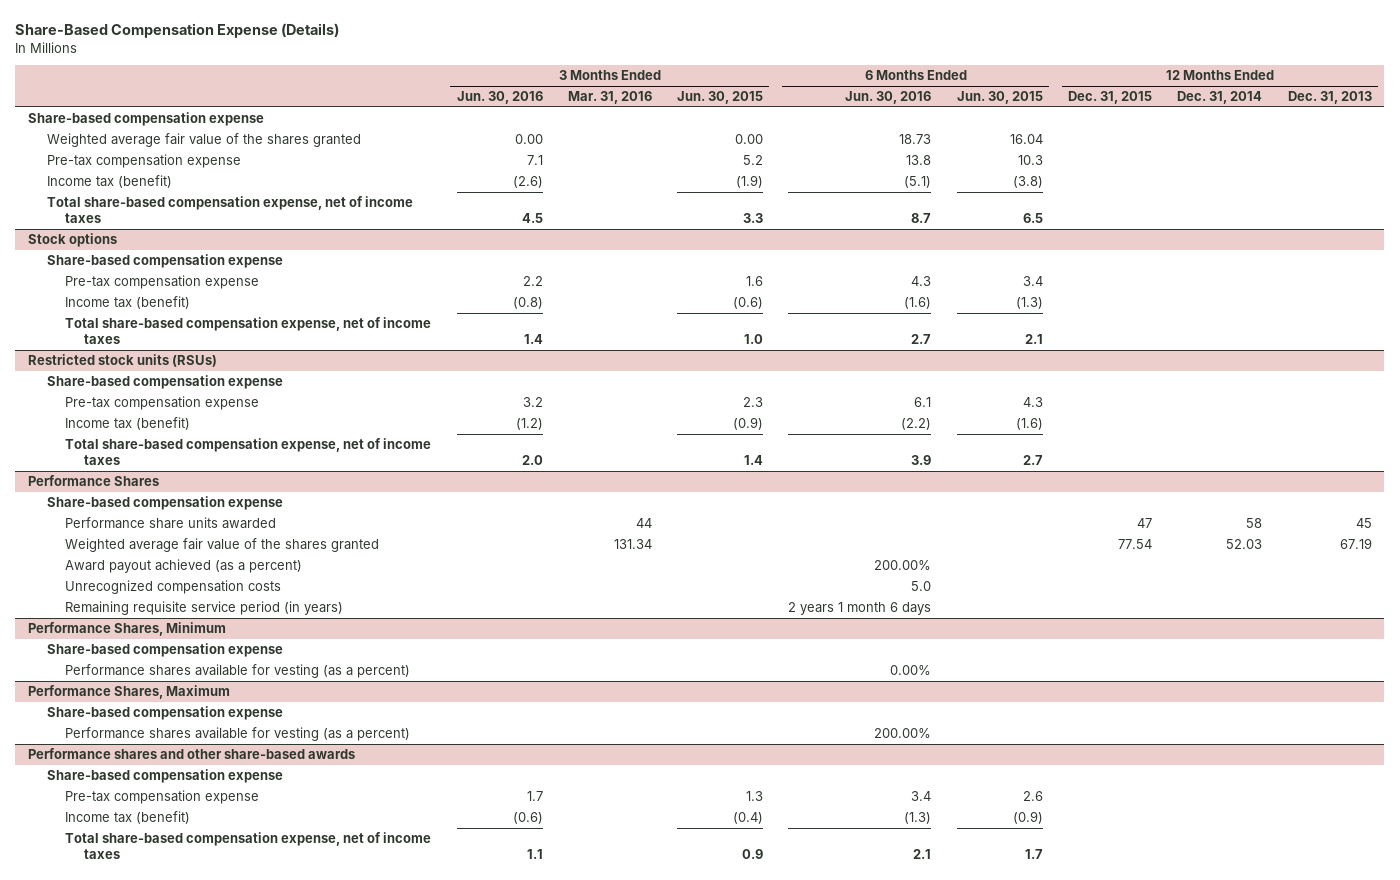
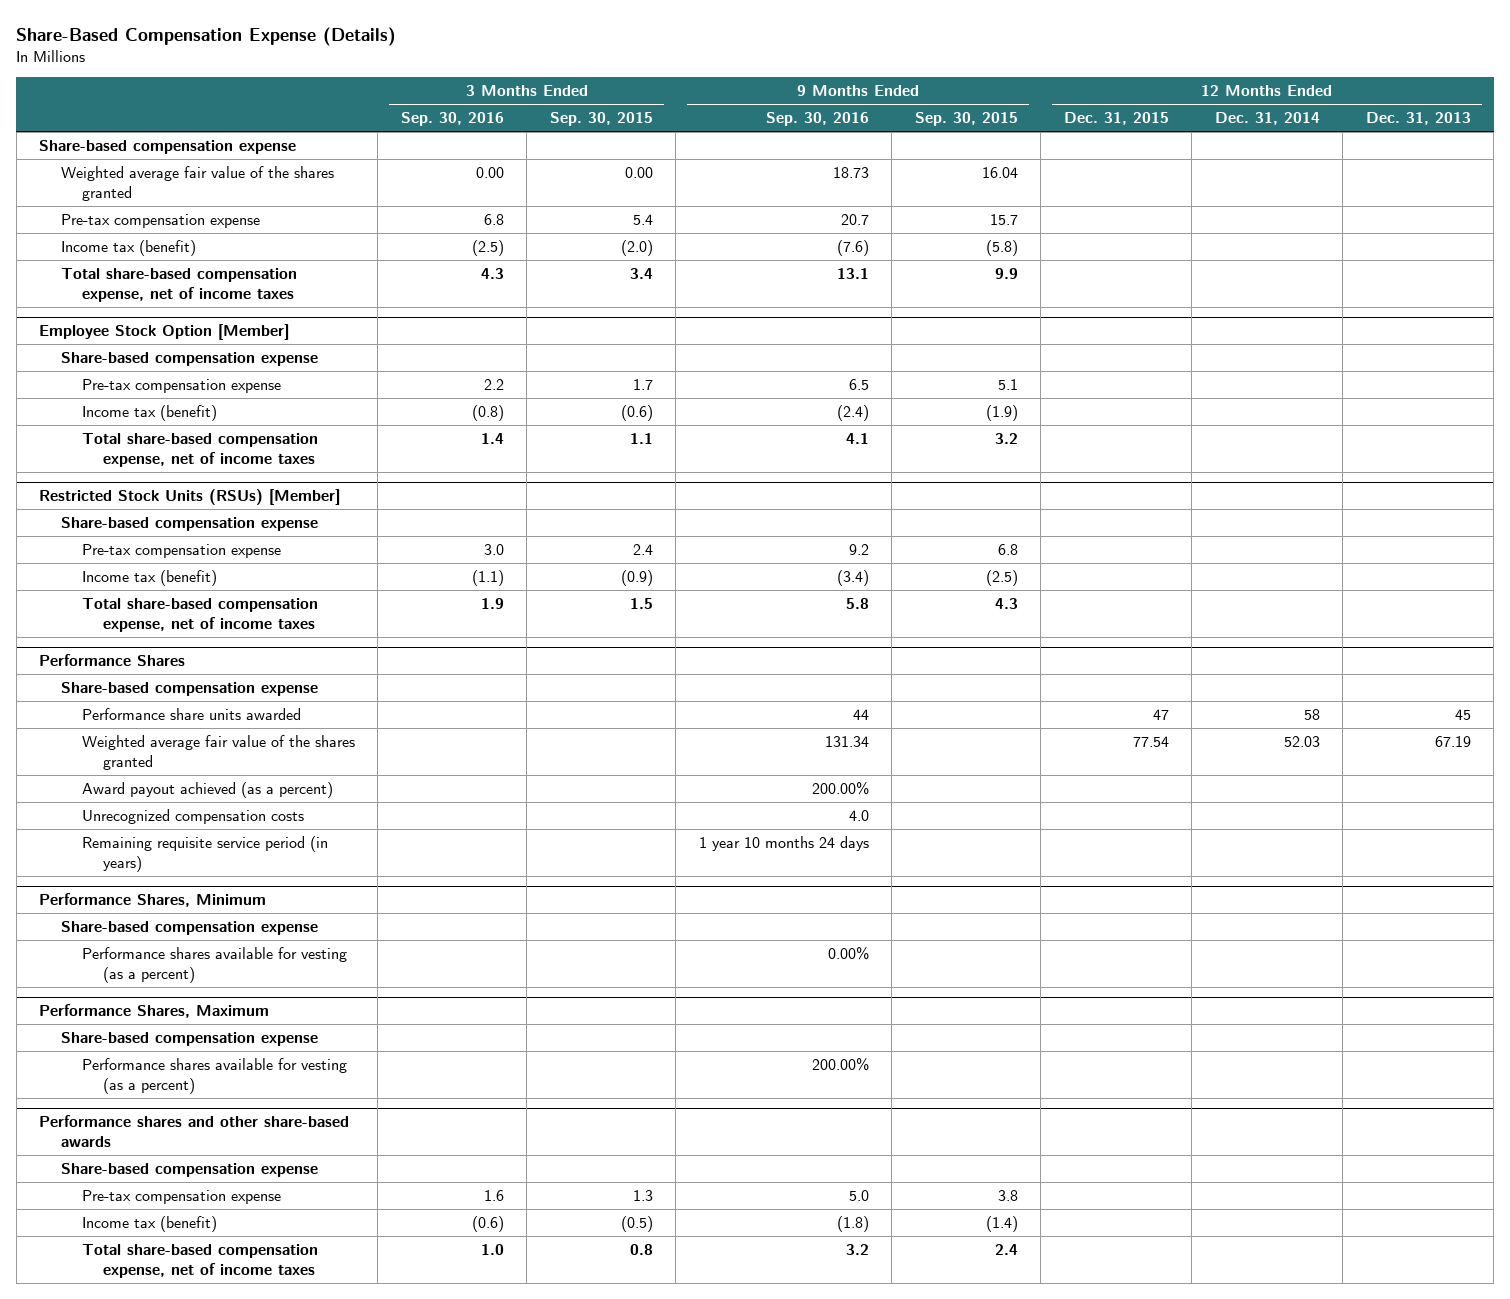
- | 3 Months Ended Jun. 30, 2016 | 3 Months Ended Mar. 31, 2016 | 3 Months Ended Jun. 30, 2015 | 6 Months Ended Jun. 30, 2016 | 6 Months Ended Jun. 30, 2015 | 12 Months Ended Dec. 31, 2015 | 12 Months Ended Dec. 31, 2014 | 12 Months Ended Dec. 31, 2013
+ | 3 Months Ended Sep. 30, 2016 | 3 Months Ended Sep. 30, 2015 | 9 Months Ended Sep. 30, 2016 | 9 Months Ended Sep. 30, 2015 | 12 Months Ended Dec. 31, 2015 | 12 Months Ended Dec. 31, 2014 | 12 Months Ended Dec. 31, 2013
- Stock options
+ Employee Stock Option [Member]
- Restricted stock units (RSUs)
+ Restricted Stock Units (RSUs) [Member]

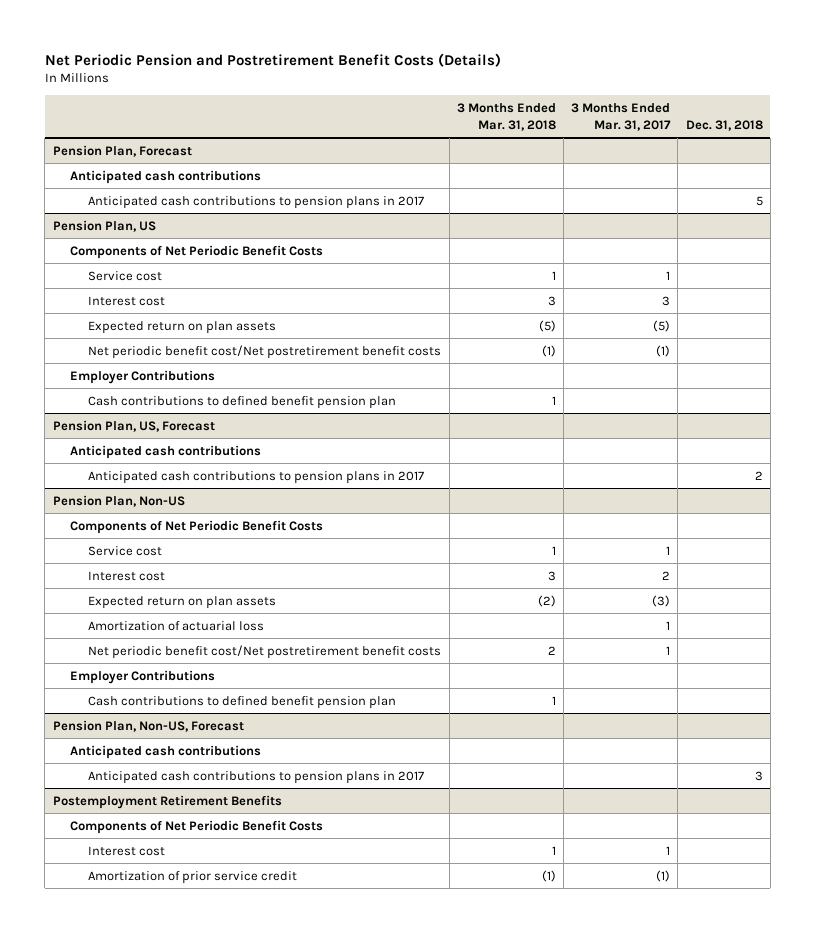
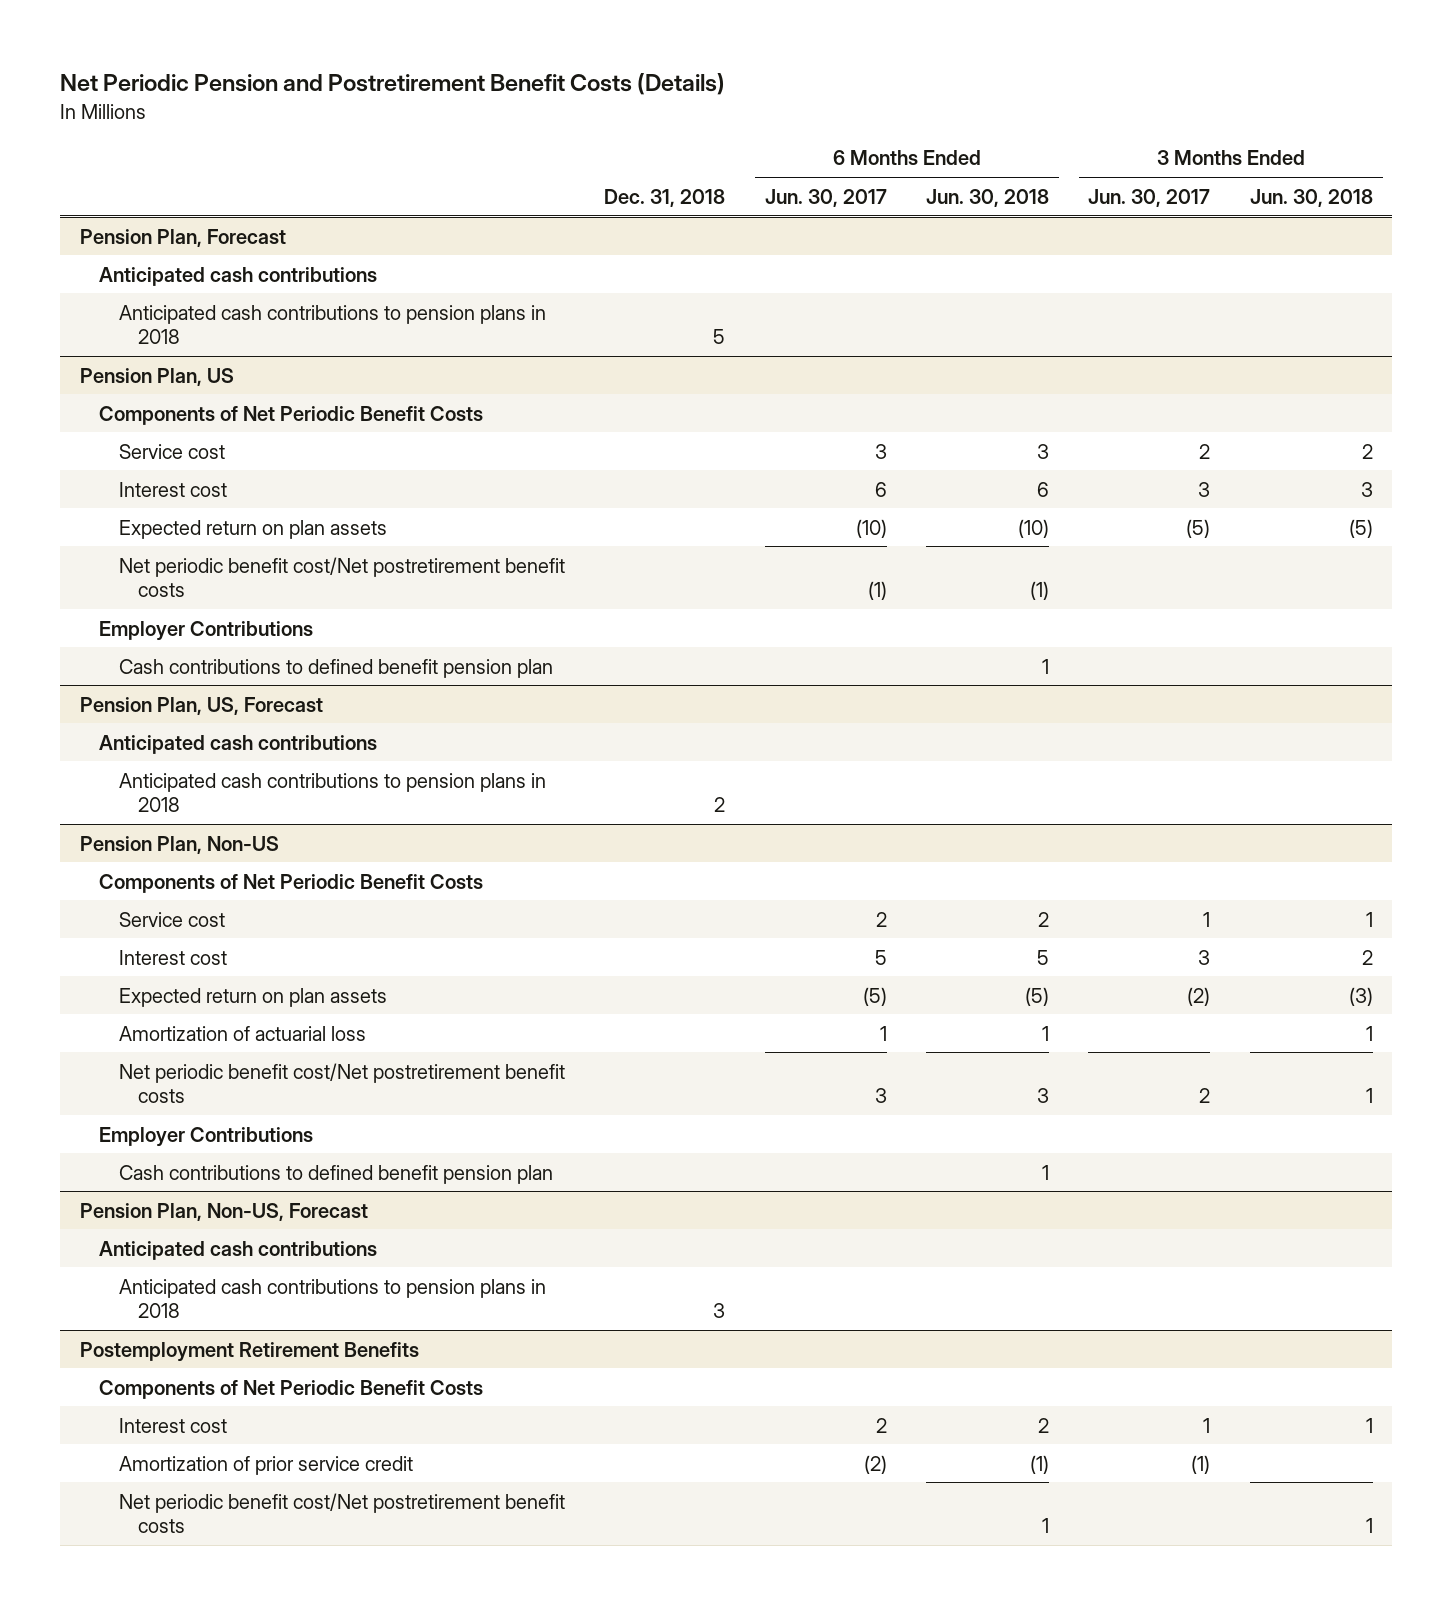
- | 3 Months Ended Mar. 31, 2018 | 3 Months Ended Mar. 31, 2017 | Dec. 31, 2018
+ | Dec. 31, 2018 | 6 Months Ended Jun. 30, 2017 | 6 Months Ended Jun. 30, 2018 | 3 Months Ended Jun. 30, 2017 | 3 Months Ended Jun. 30, 2018
@ Pension Plan, Forecast
- Anticipated cash contributions to pension plans in 2017 | | | 5
+ Anticipated cash contributions to pension plans in 2018 | 5 | | | |
@ Pension Plan, US, Forecast
- Anticipated cash contributions to pension plans in 2017 | | | 2
+ Anticipated cash contributions to pension plans in 2018 | 2 | | | |
@ Pension Plan, Non-US, Forecast
- Anticipated cash contributions to pension plans in 2017 | | | 3
+ Anticipated cash contributions to pension plans in 2018 | 3 | | | |
@ Postemployment Retirement Benefits
+ Net periodic benefit cost/Net postretirement benefit costs | | | 1 | | 1

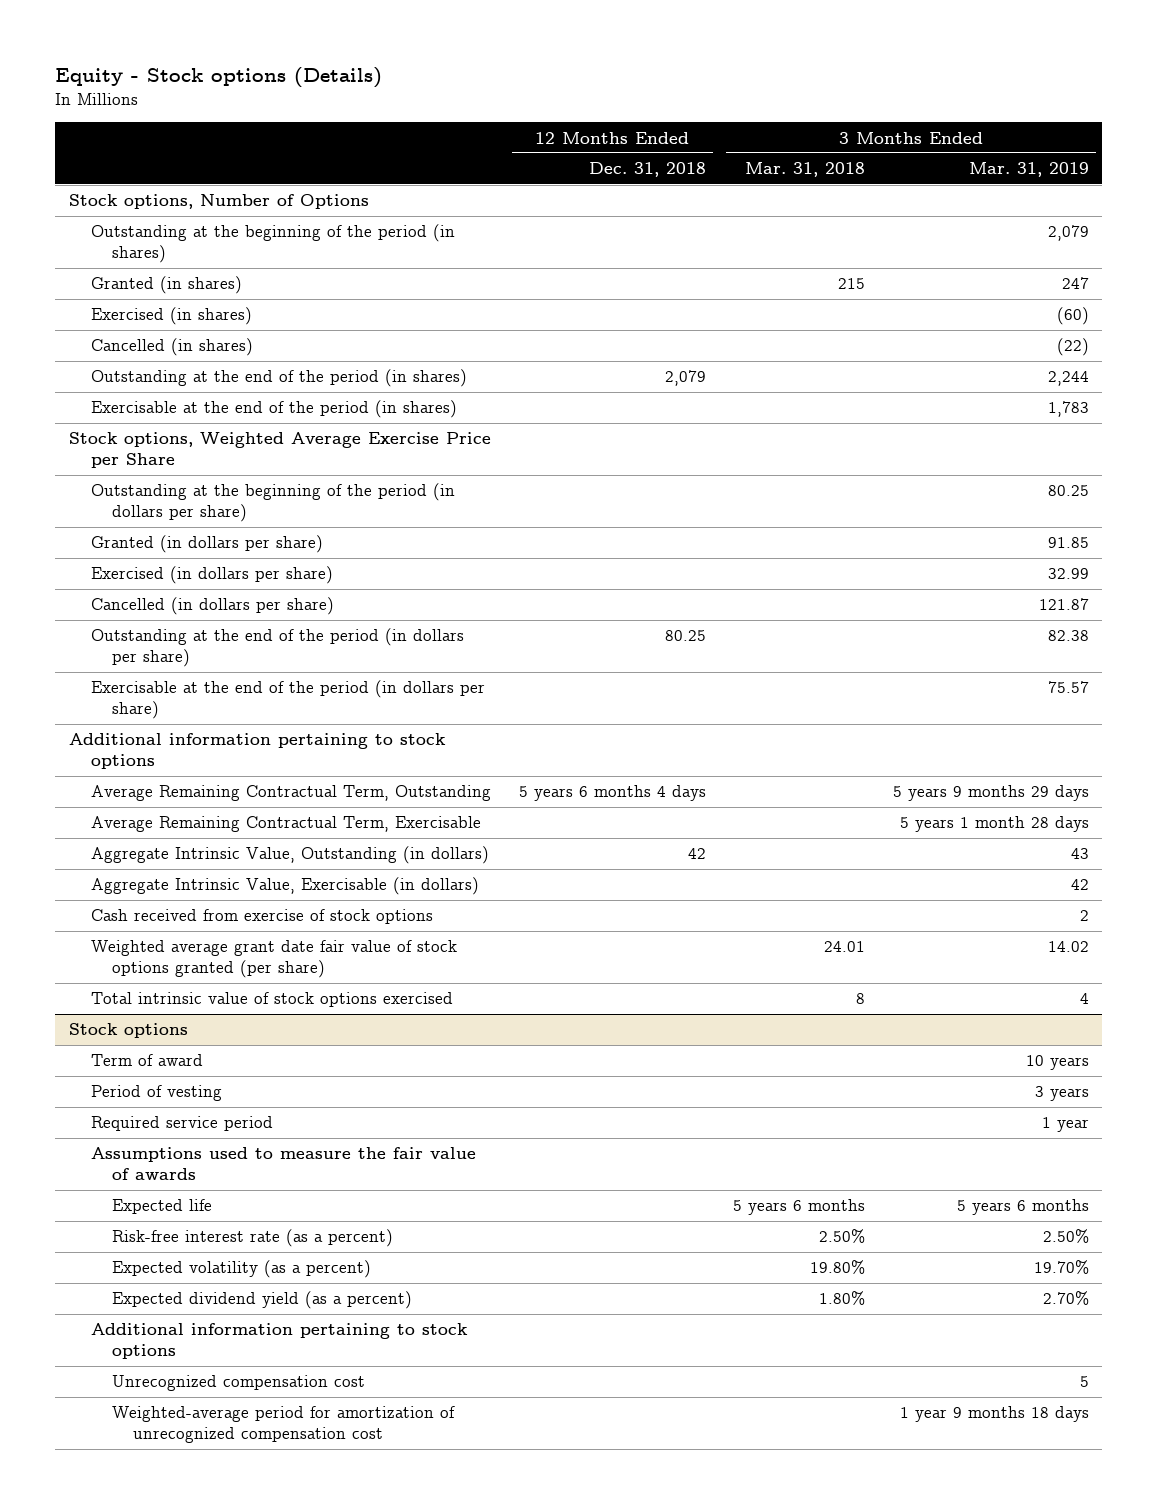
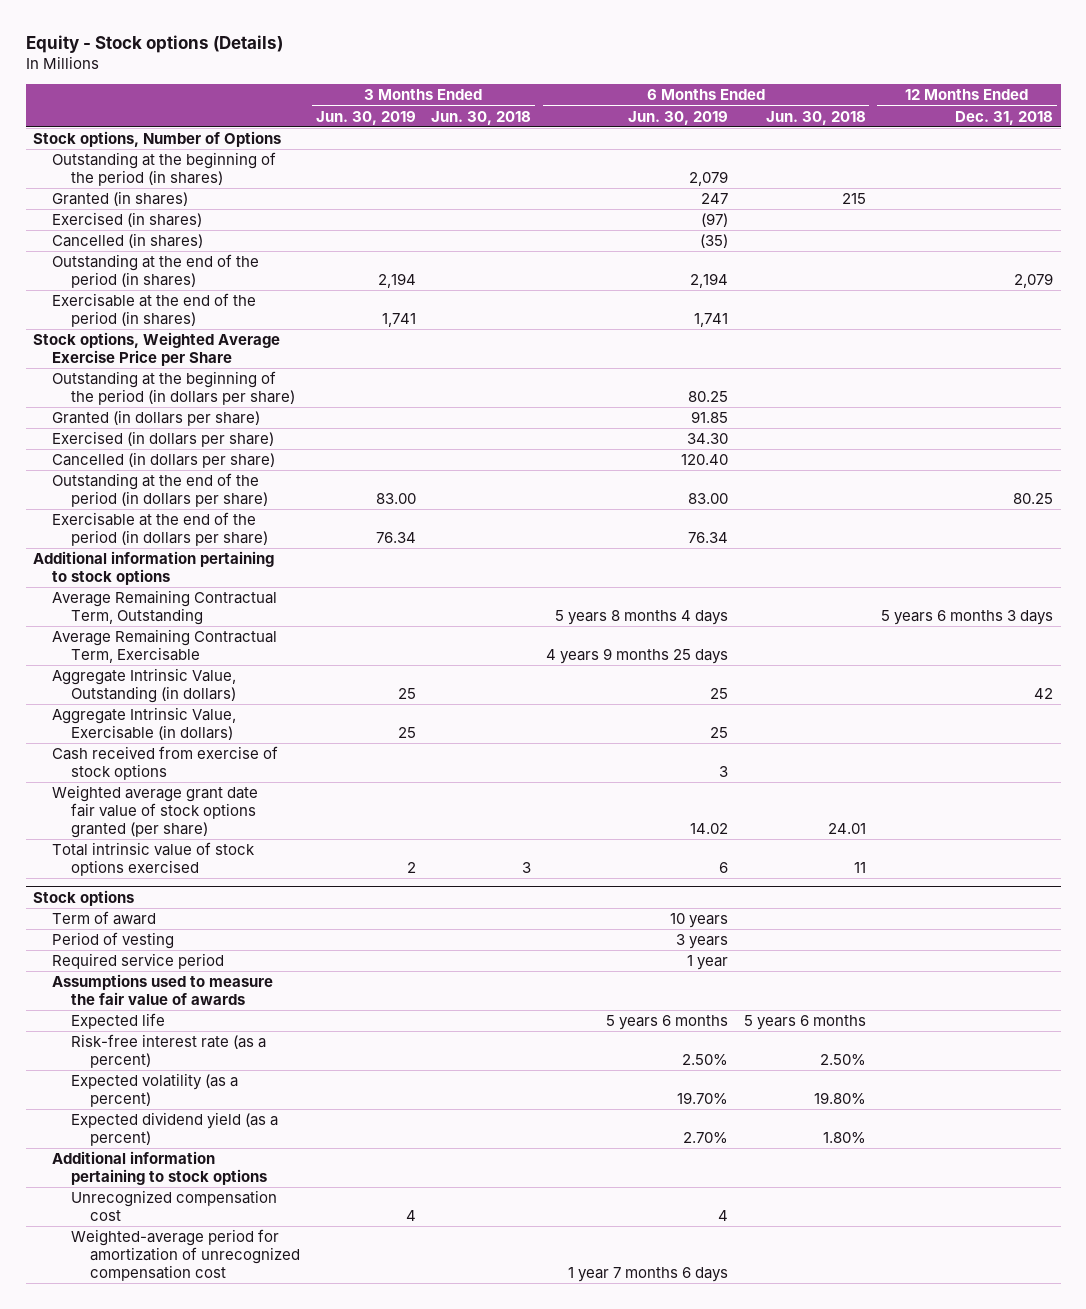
- | 12 Months Ended Dec. 31, 2018 | 3 Months Ended Mar. 31, 2018 | 3 Months Ended Mar. 31, 2019
+ | 3 Months Ended Jun. 30, 2019 | 3 Months Ended Jun. 30, 2018 | 6 Months Ended Jun. 30, 2019 | 6 Months Ended Jun. 30, 2018 | 12 Months Ended Dec. 31, 2018
- Average Remaining Contractual Term, Outstanding | 5 years 6 months 4 days | | 5 years 9 months 29 days
+ Average Remaining Contractual Term, Outstanding | | | 5 years 8 months 4 days | | 5 years 6 months 3 days

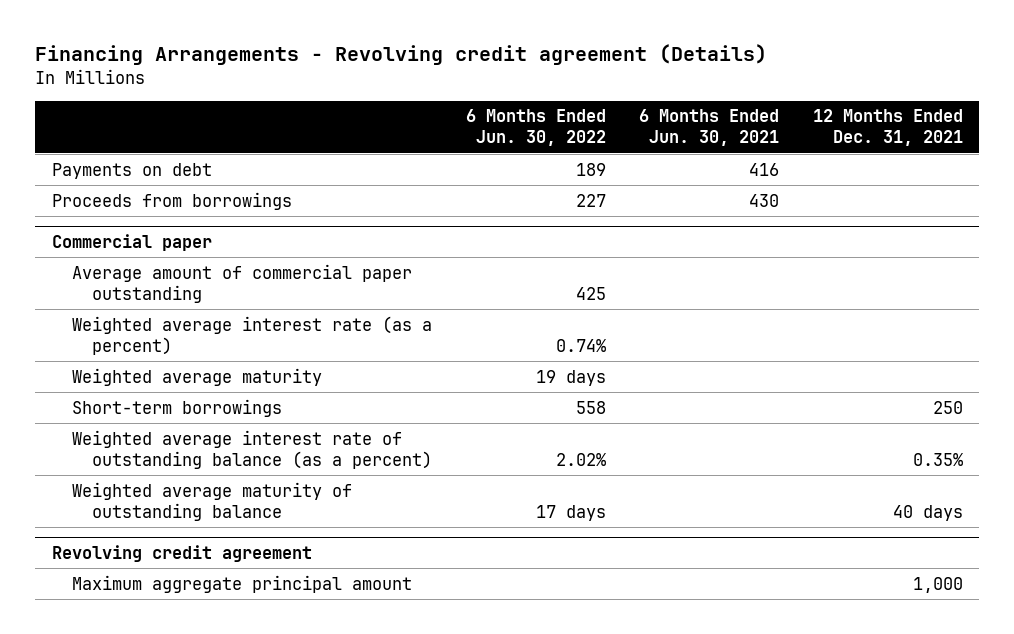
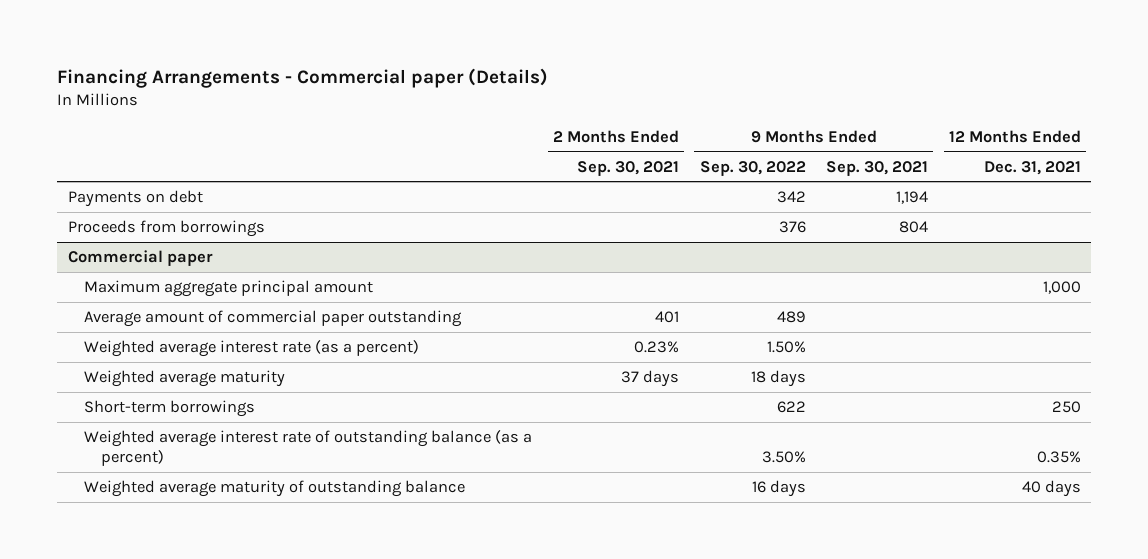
- Financing Arrangements - Revolving credit agreement (Details)
+ Financing Arrangements - Commercial paper (Details)
- | 6 Months Ended Jun. 30, 2022 | 6 Months Ended Jun. 30, 2021 | 12 Months Ended Dec. 31, 2021
+ | 2 Months Ended Sep. 30, 2021 | 9 Months Ended Sep. 30, 2022 | 9 Months Ended Sep. 30, 2021 | 12 Months Ended Dec. 31, 2021
@ Commercial paper
+ Maximum aggregate principal amount | | | | 1,000
- Revolving credit agreement
- Maximum aggregate principal amount | | | 1,000

